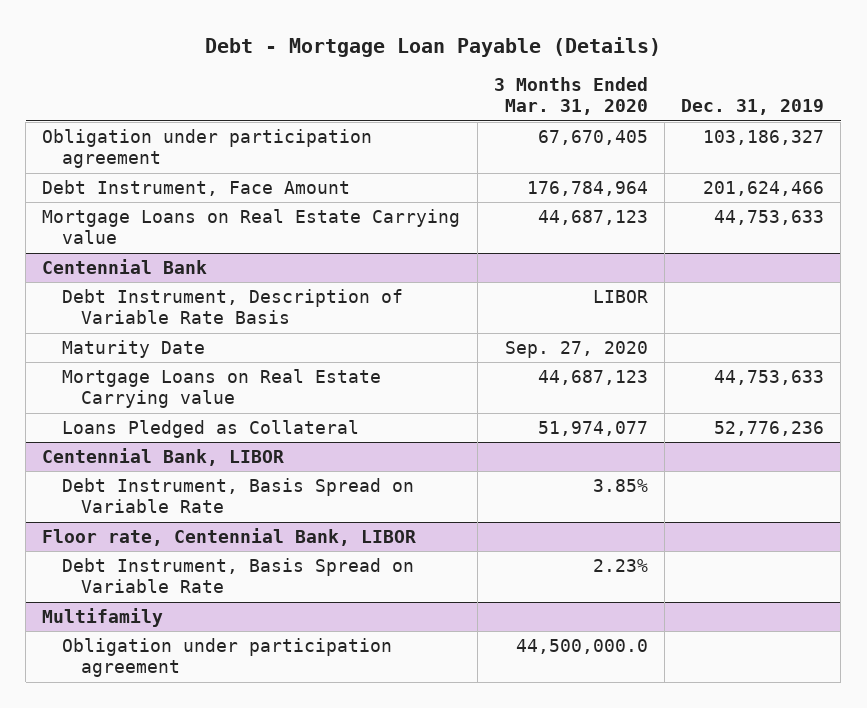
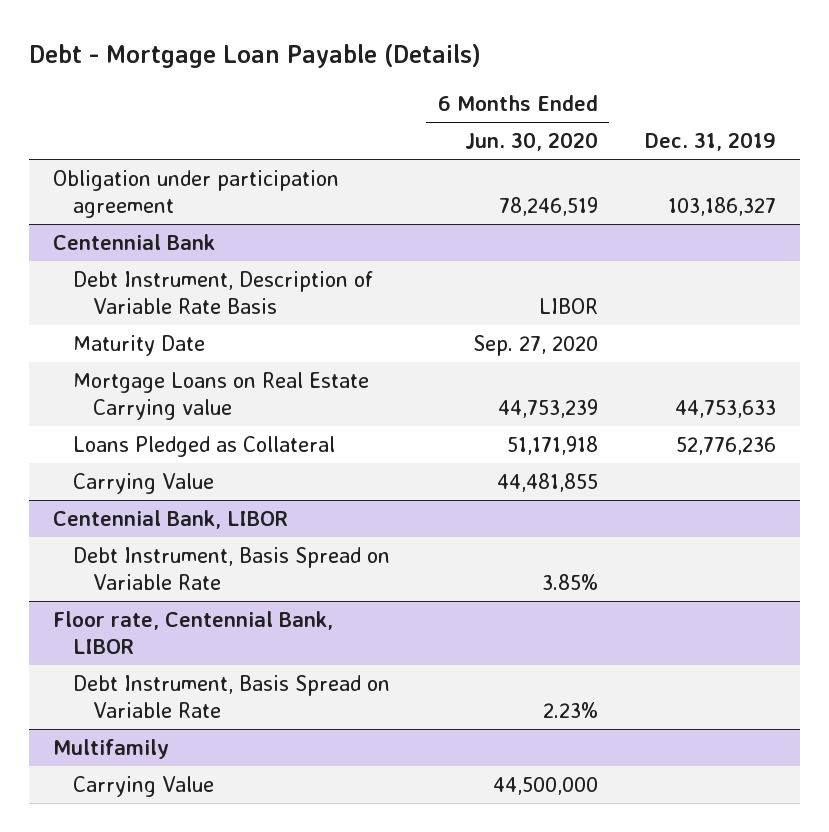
- | 3 Months Ended Mar. 31, 2020 | Dec. 31, 2019
+ | 6 Months Ended Jun. 30, 2020 | Dec. 31, 2019
- Debt Instrument, Face Amount | 176,784,964 | 201,624,466
- Mortgage Loans on Real Estate Carrying value | 44,687,123 | 44,753,633
@ Centennial Bank
+ Carrying Value | 44,481,855 |
@ Multifamily
- Obligation under participation agreement | 44,500,000.0 |
+ Carrying Value | 44,500,000 |

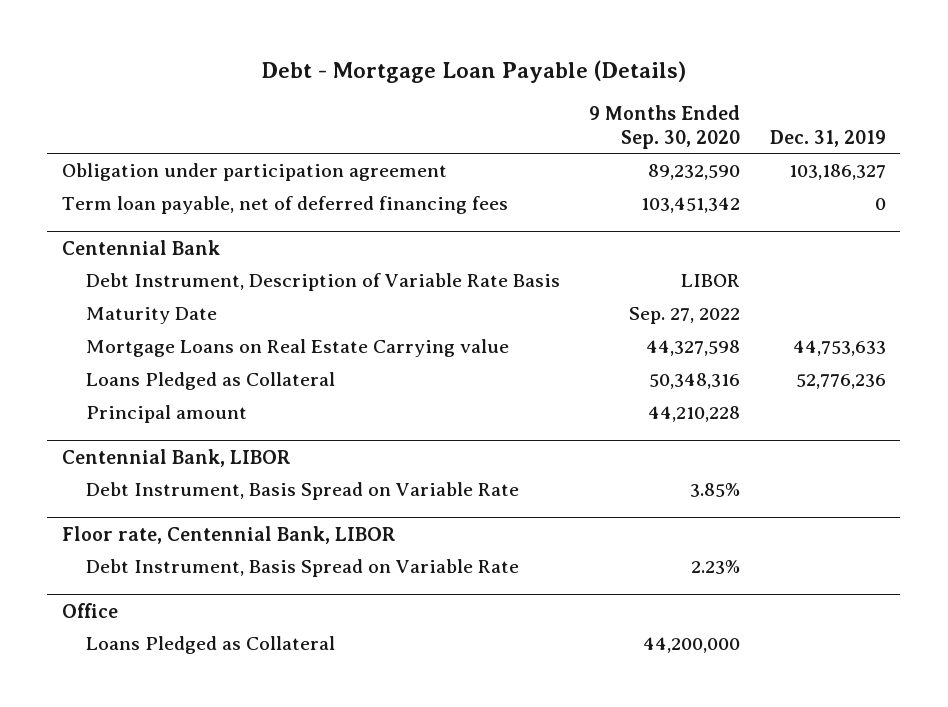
- | 6 Months Ended Jun. 30, 2020 | Dec. 31, 2019
+ | 9 Months Ended Sep. 30, 2020 | Dec. 31, 2019
+ Term loan payable, net of deferred financing fees | 103,451,342 | 0
@ Centennial Bank
- Carrying Value | 44,481,855 |
+ Principal amount | 44,210,228 |
- Multifamily
- Carrying Value | 44,500,000 |
+ Office
+ Loans Pledged as Collateral | 44,200,000 |

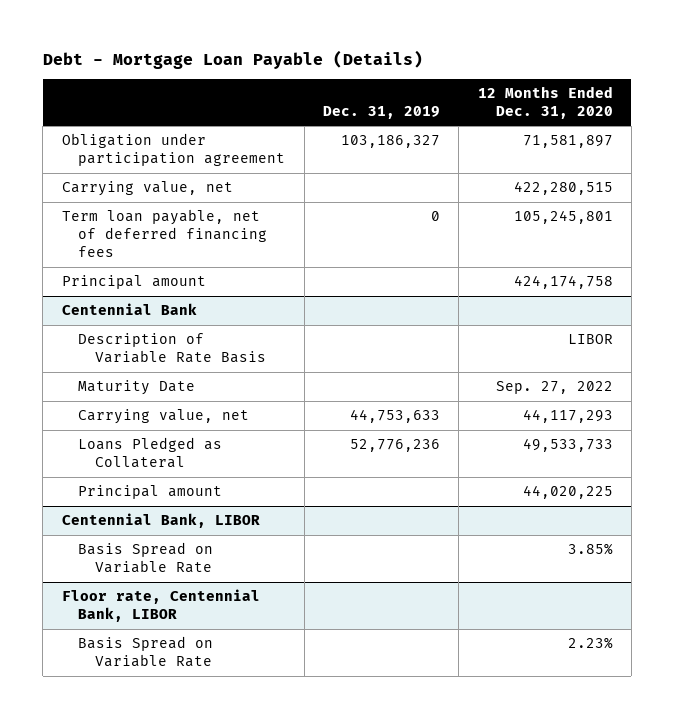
- | 9 Months Ended Sep. 30, 2020 | Dec. 31, 2019
+ | Dec. 31, 2019 | 12 Months Ended Dec. 31, 2020
+ Carrying value, net | | 422,280,515
+ Principal amount | | 424,174,758
@ Centennial Bank
- Debt Instrument, Description of Variable Rate Basis | LIBOR |
+ Description of Variable Rate Basis | | LIBOR
- Mortgage Loans on Real Estate Carrying value | 44,327,598 | 44,753,633
+ Carrying value, net | 44,753,633 | 44,117,293
@ Centennial Bank, LIBOR
- Debt Instrument, Basis Spread on Variable Rate | 3.85% |
+ Basis Spread on Variable Rate | | 3.85%
@ Floor rate, Centennial Bank, LIBOR
- Debt Instrument, Basis Spread on Variable Rate | 2.23% |
- Office
- Loans Pledged as Collateral | 44,200,000 |
@ Floor rate, Centennial Bank, LIBOR
+ Basis Spread on Variable Rate | | 2.23%

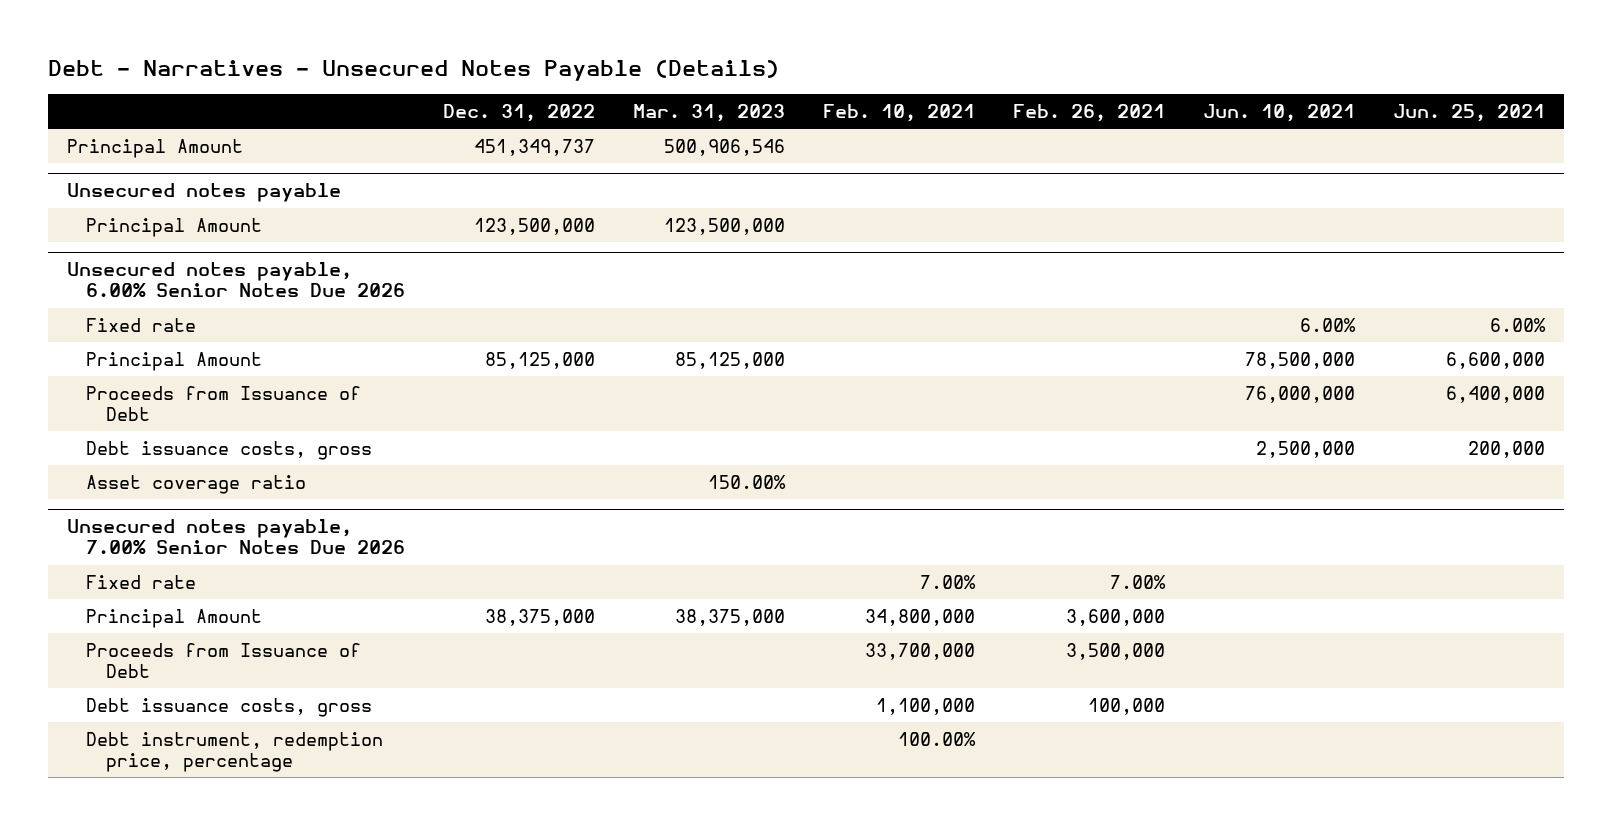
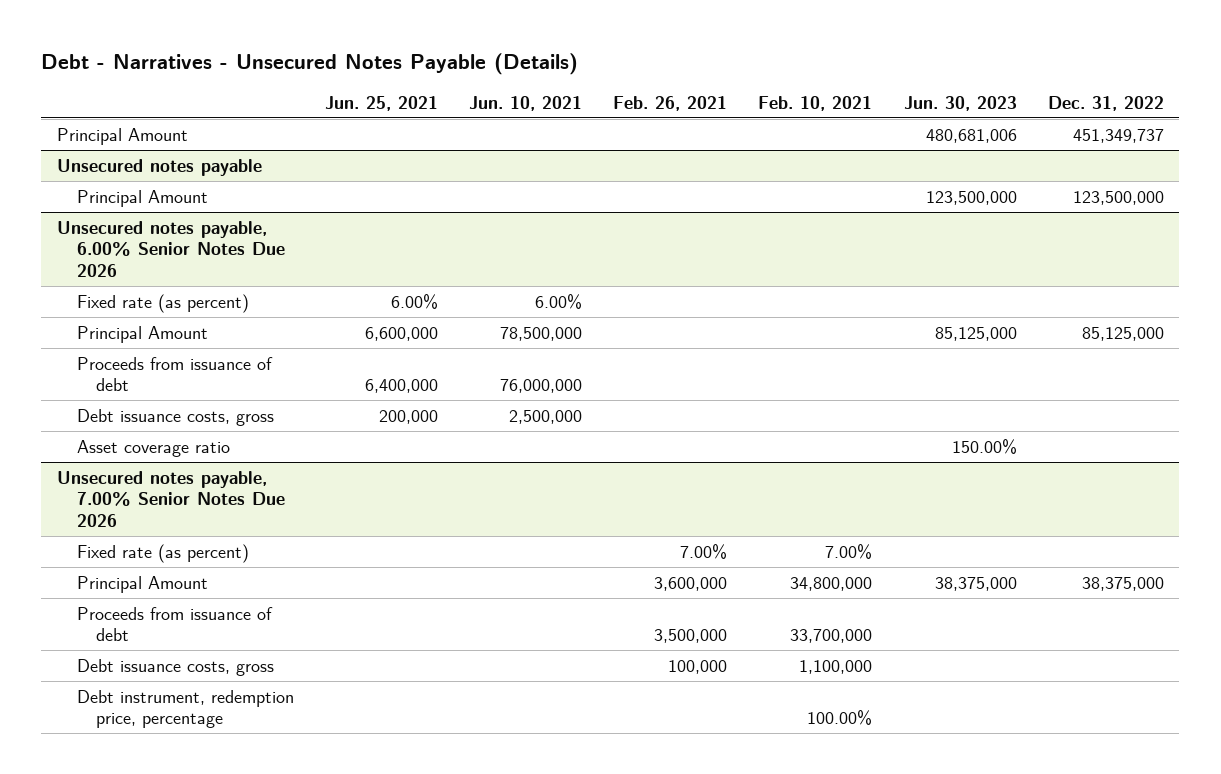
- | Dec. 31, 2022 | Mar. 31, 2023 | Feb. 10, 2021 | Feb. 26, 2021 | Jun. 10, 2021 | Jun. 25, 2021
+ | Jun. 25, 2021 | Jun. 10, 2021 | Feb. 26, 2021 | Feb. 10, 2021 | Jun. 30, 2023 | Dec. 31, 2022
@ Unsecured notes payable, 6.00% Senior Notes Due 2026
- Fixed rate | | | | | 6.00% | 6.00%
+ Fixed rate (as percent) | 6.00% | 6.00% | | | |
- Proceeds from Issuance of Debt | | | | | 76,000,000 | 6,400,000
+ Proceeds from issuance of debt | 6,400,000 | 76,000,000 | | | |
@ Unsecured notes payable, 7.00% Senior Notes Due 2026
- Fixed rate | | | 7.00% | 7.00% | |
+ Fixed rate (as percent) | | | 7.00% | 7.00% | |
- Proceeds from Issuance of Debt | | | 33,700,000 | 3,500,000 | |
+ Proceeds from issuance of debt | | | 3,500,000 | 33,700,000 | |

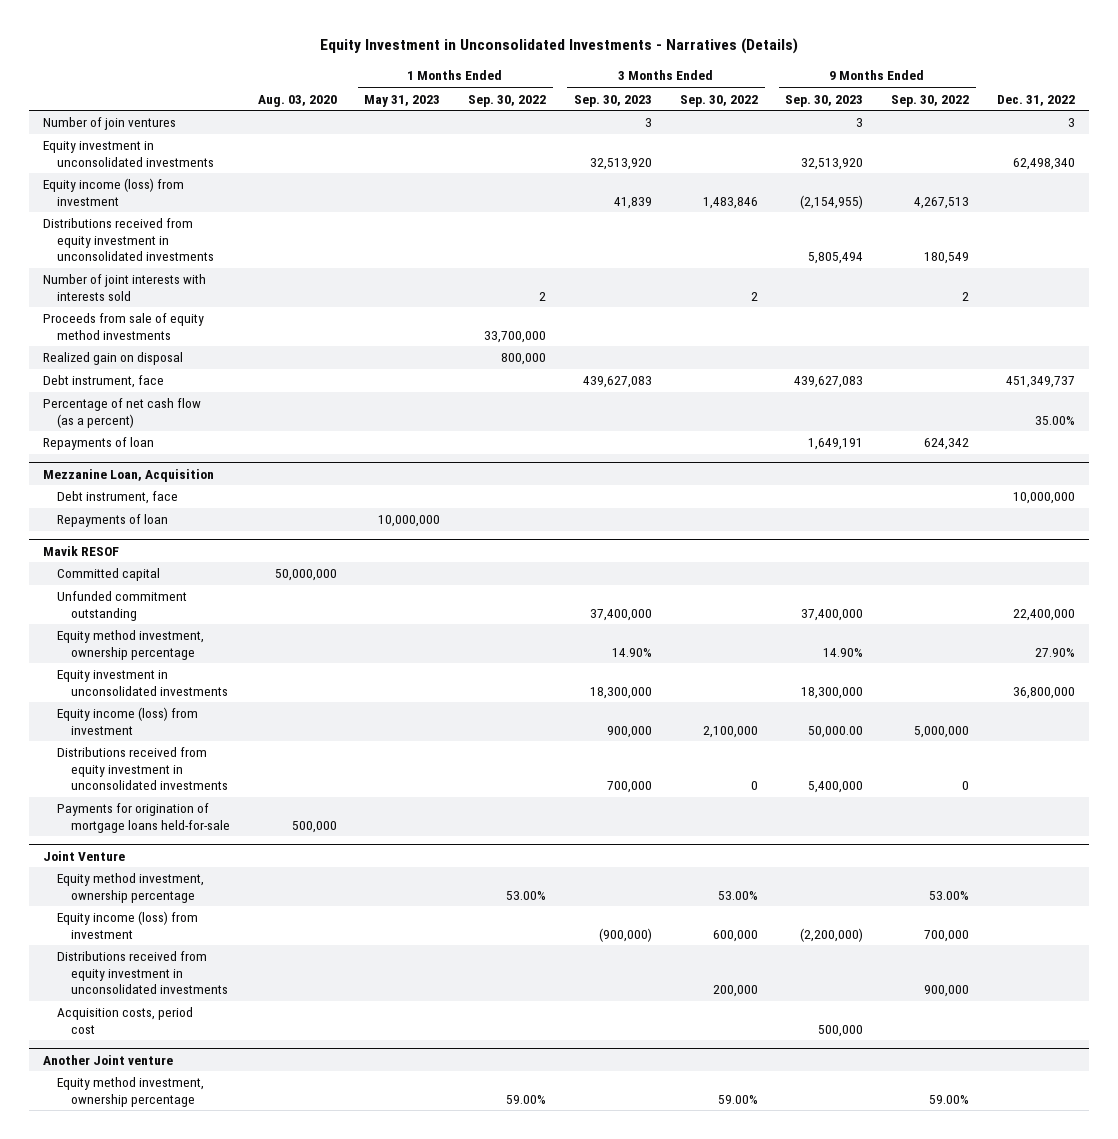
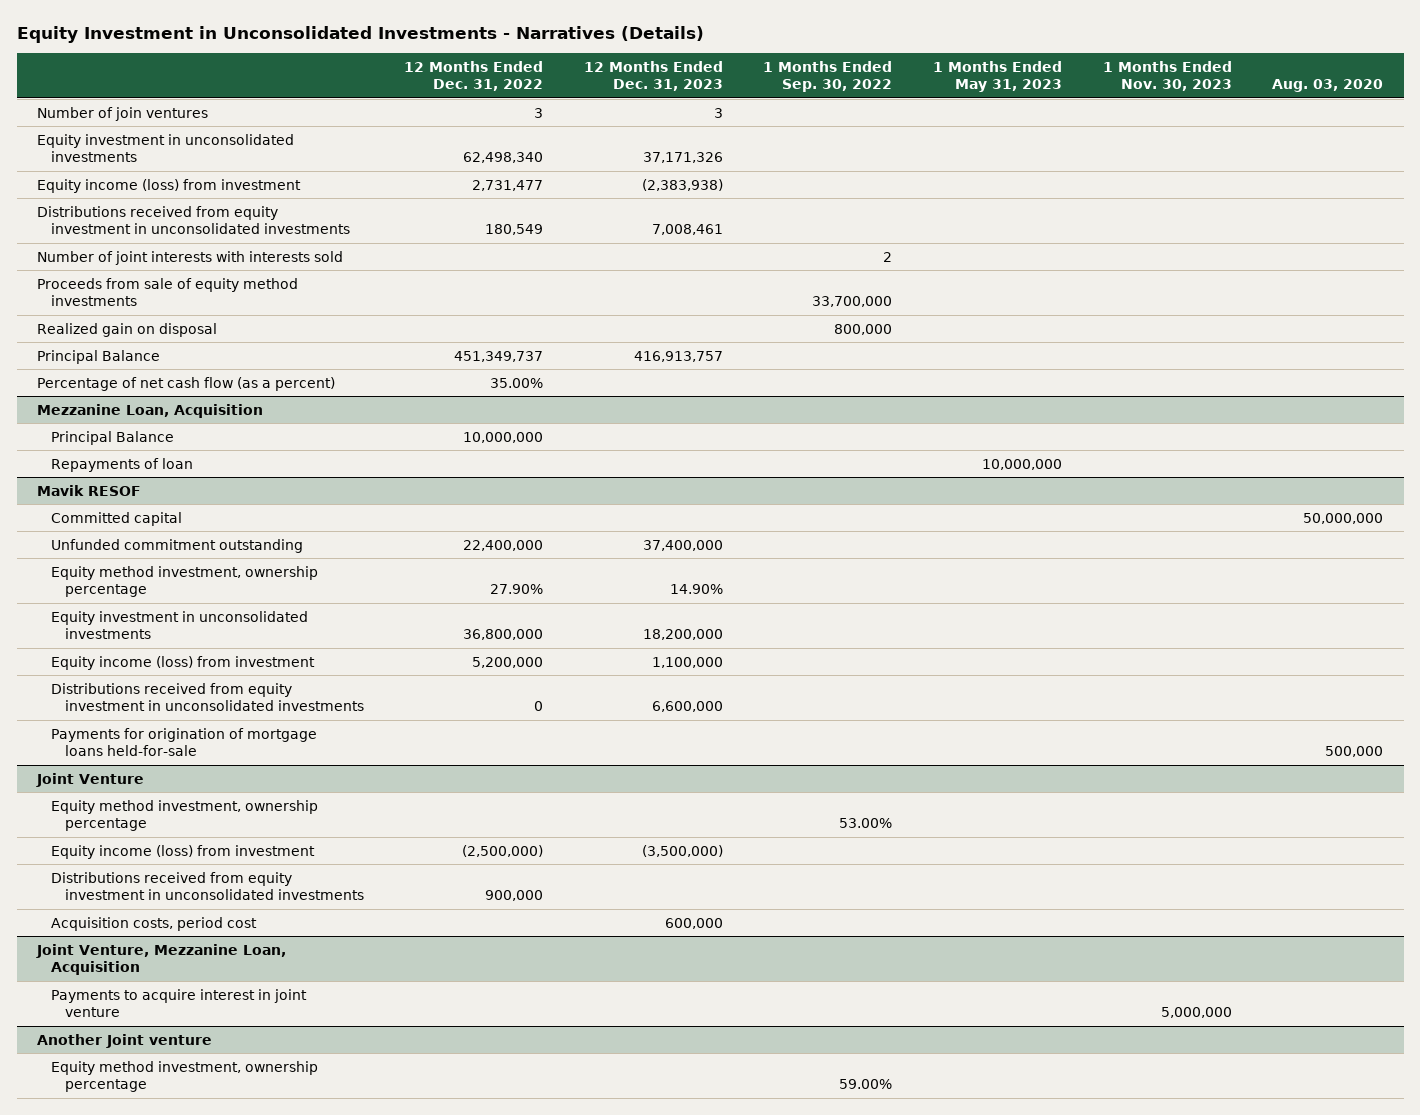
- | Aug. 03, 2020 | 1 Months Ended May 31, 2023 | 1 Months Ended Sep. 30, 2022 | 3 Months Ended Sep. 30, 2023 | 3 Months Ended Sep. 30, 2022 | 9 Months Ended Sep. 30, 2023 | 9 Months Ended Sep. 30, 2022 | Dec. 31, 2022
+ | 12 Months Ended Dec. 31, 2022 | 12 Months Ended Dec. 31, 2023 | 1 Months Ended Sep. 30, 2022 | 1 Months Ended May 31, 2023 | 1 Months Ended Nov. 30, 2023 | Aug. 03, 2020
- Debt instrument, face | | | | 439,627,083 | | 439,627,083 | | 451,349,737
+ Principal Balance | 451,349,737 | 416,913,757 | | | |
- Repayments of loan | | | | | | 1,649,191 | 624,342 |
@ Mezzanine Loan, Acquisition
- Debt instrument, face | | | | | | | | 10,000,000
+ Principal Balance | 10,000,000 | | | | |
+ Joint Venture, Mezzanine Loan, Acquisition
+ Payments to acquire interest in joint venture | | | | | 5,000,000 |

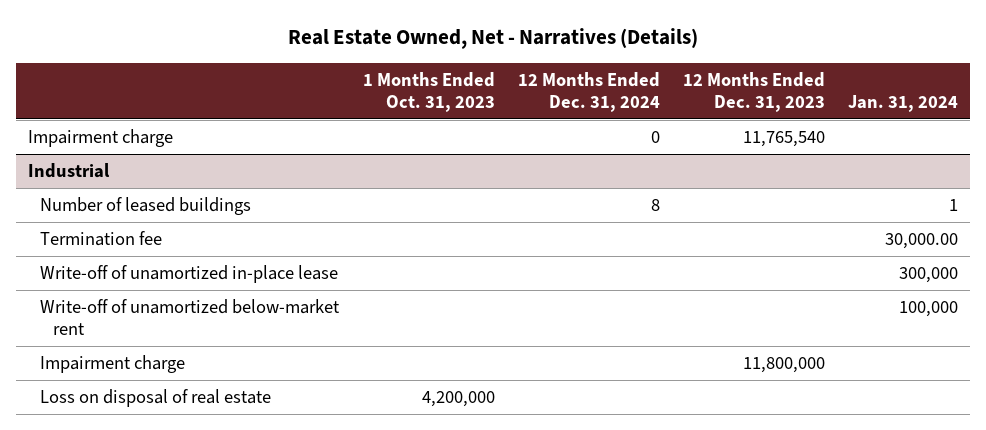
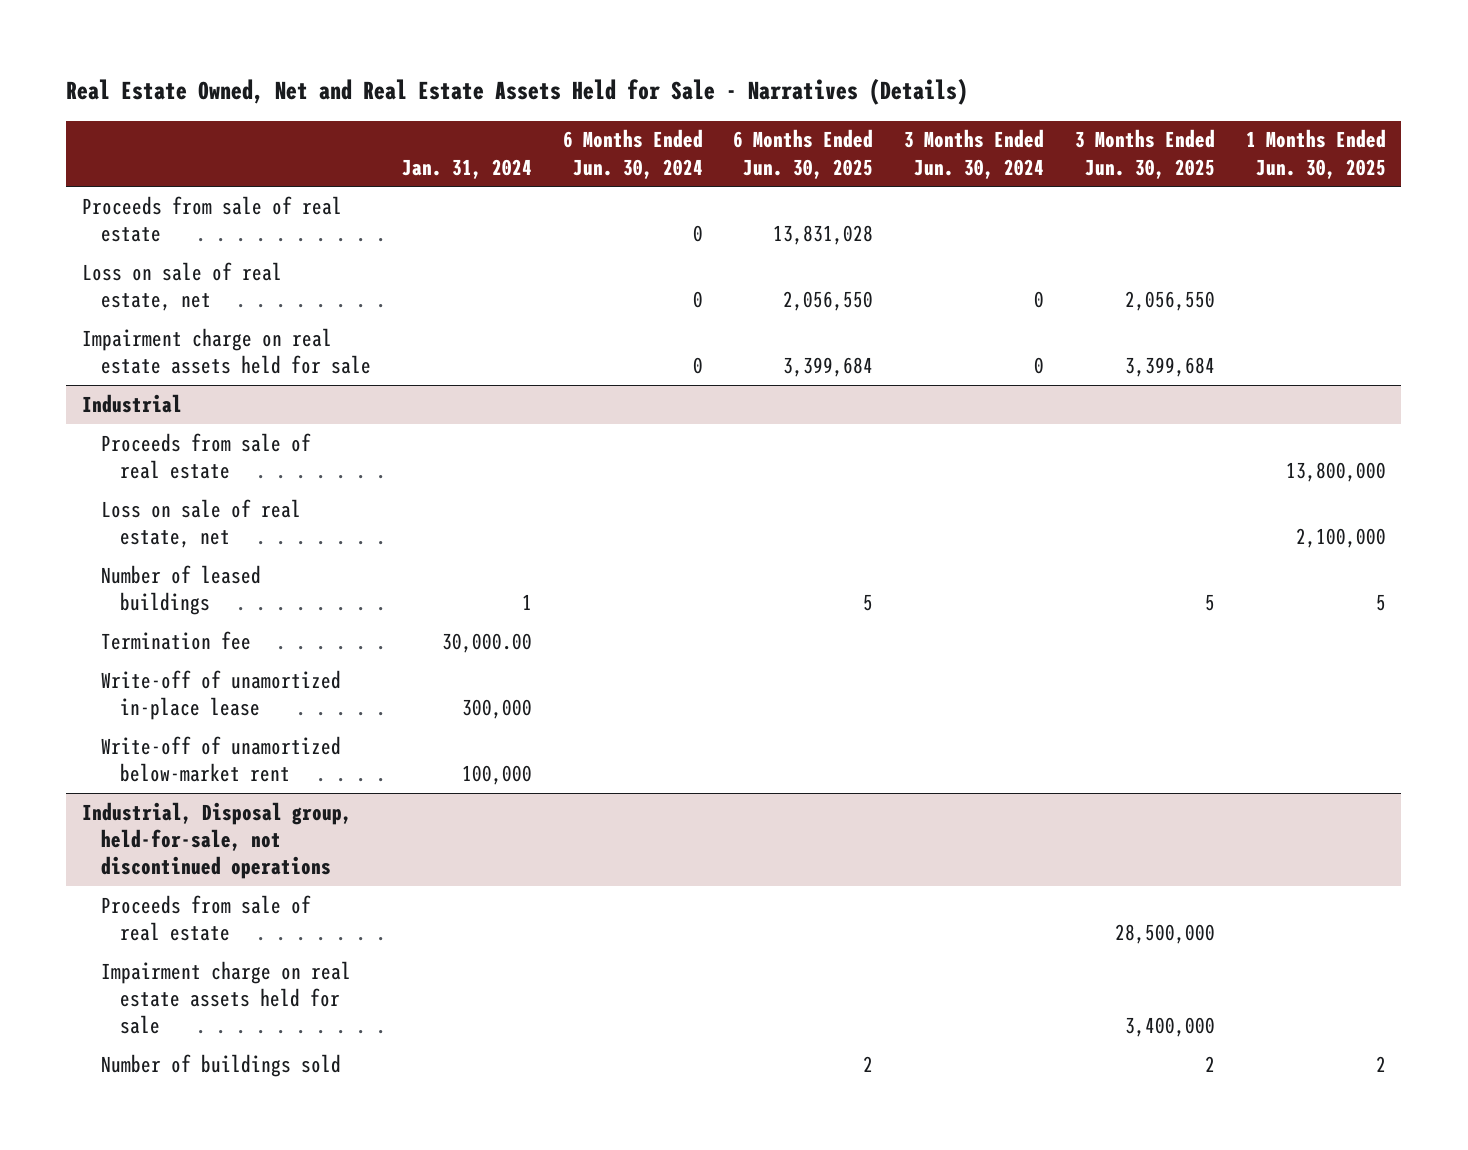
- Real Estate Owned, Net - Narratives (Details)
+ Real Estate Owned, Net and Real Estate Assets Held for Sale - Narratives (Details)
- | 1 Months Ended Oct. 31, 2023 | 12 Months Ended Dec. 31, 2024 | 12 Months Ended Dec. 31, 2023 | Jan. 31, 2024
+ | Jan. 31, 2024 | 6 Months Ended Jun. 30, 2024 | 6 Months Ended Jun. 30, 2025 | 3 Months Ended Jun. 30, 2024 | 3 Months Ended Jun. 30, 2025 | 1 Months Ended Jun. 30, 2025
- Impairment charge | | 0 | 11,765,540 |
+ Proceeds from sale of real estate | | 0 | 13,831,028 | | |
+ Loss on sale of real estate, net | | 0 | 2,056,550 | 0 | 2,056,550 |
+ Impairment charge on real estate assets held for sale | | 0 | 3,399,684 | 0 | 3,399,684 |
@ Industrial
+ Proceeds from sale of real estate | | | | | | 13,800,000
+ Loss on sale of real estate, net | | | | | | 2,100,000
- Impairment charge | | | 11,800,000 |
- Loss on disposal of real estate | 4,200,000 | | |
+ Industrial, Disposal group, held-for-sale, not discontinued operations
+ Proceeds from sale of real estate | | | | | 28,500,000 |
+ Impairment charge on real estate assets held for sale | | | | | 3,400,000 |
+ Number of buildings sold | | | 2 | | 2 | 2

